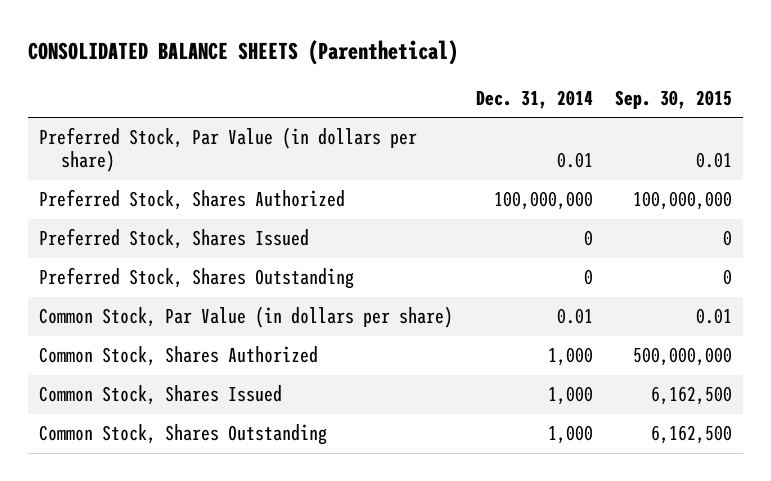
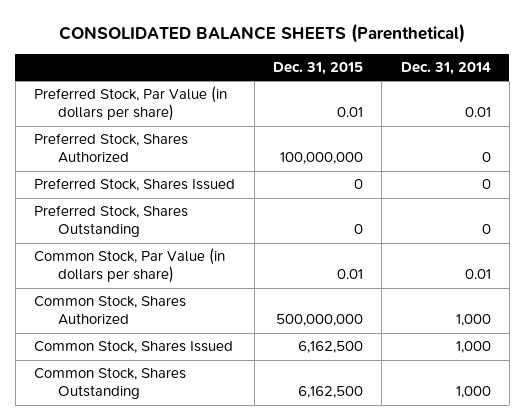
- | Dec. 31, 2014 | Sep. 30, 2015
+ | Dec. 31, 2015 | Dec. 31, 2014
- Preferred Stock, Shares Authorized | 100,000,000 | 100,000,000
+ Preferred Stock, Shares Authorized | 100,000,000 | 0

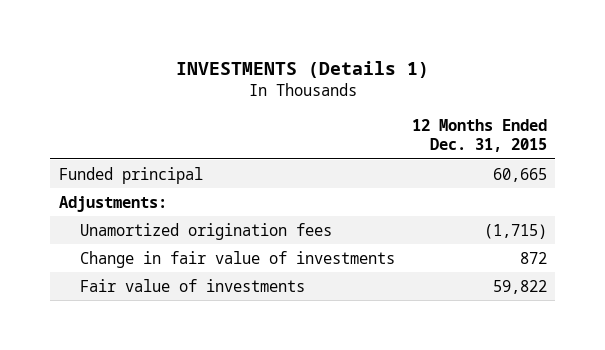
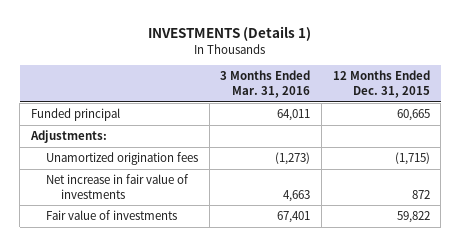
- | 12 Months Ended Dec. 31, 2015
+ | 3 Months Ended Mar. 31, 2016 | 12 Months Ended Dec. 31, 2015
- Change in fair value of investments | 872
+ Net increase in fair value of investments | 4,663 | 872

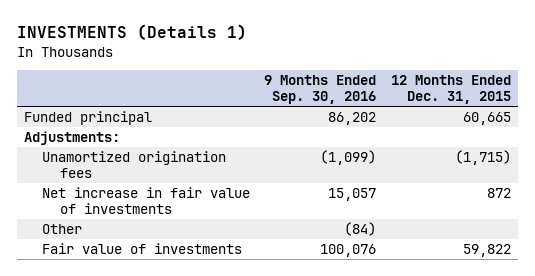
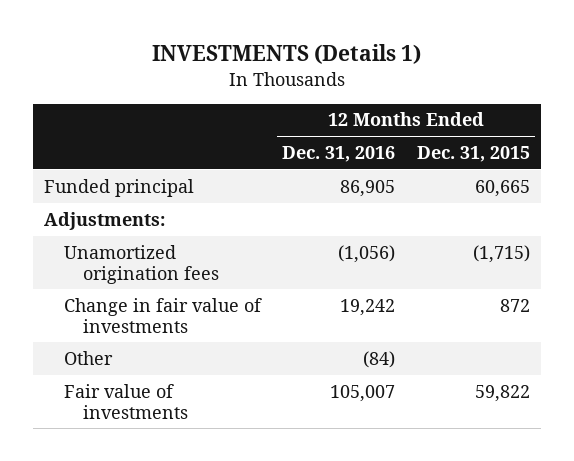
- | 9 Months Ended Sep. 30, 2016 | 12 Months Ended Dec. 31, 2015
+ | 12 Months Ended Dec. 31, 2016 | 12 Months Ended Dec. 31, 2015
- Net increase in fair value of investments | 15,057 | 872
+ Change in fair value of investments | 19,242 | 872

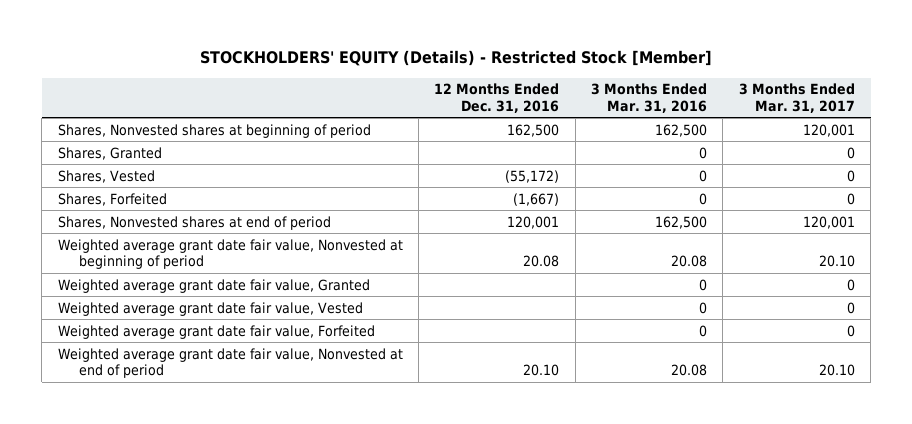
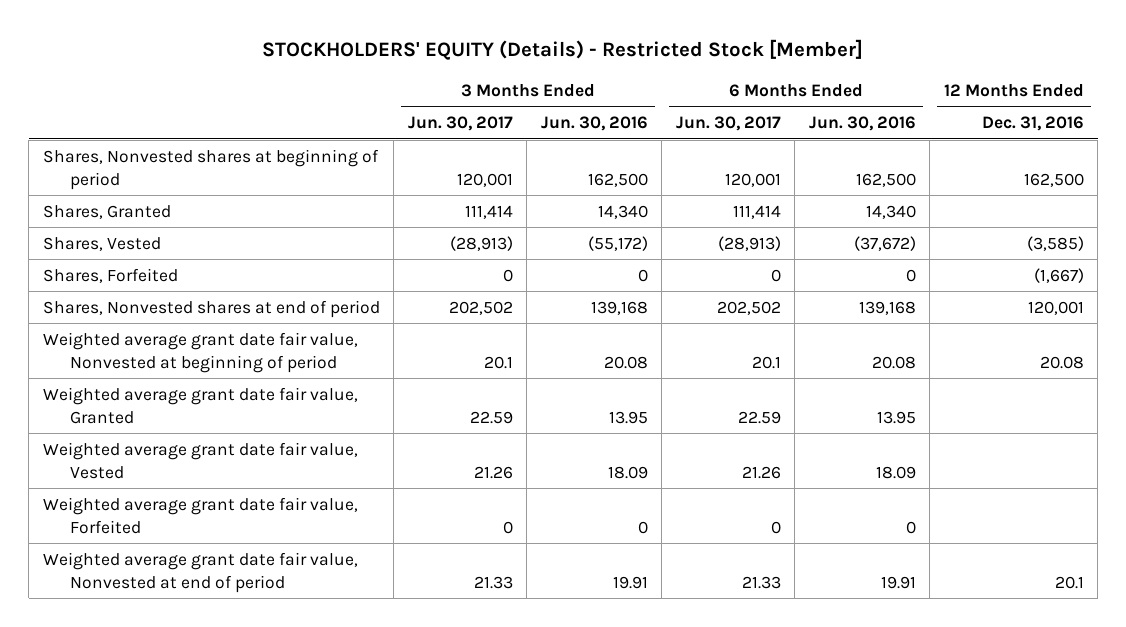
- | 12 Months Ended Dec. 31, 2016 | 3 Months Ended Mar. 31, 2016 | 3 Months Ended Mar. 31, 2017
+ | 3 Months Ended Jun. 30, 2017 | 3 Months Ended Jun. 30, 2016 | 6 Months Ended Jun. 30, 2017 | 6 Months Ended Jun. 30, 2016 | 12 Months Ended Dec. 31, 2016
- Shares, Vested | (55,172) | 0 | 0
+ Shares, Vested | (28,913) | (55,172) | (28,913) | (37,672) | (3,585)
- Weighted average grant date fair value, Nonvested at end of period | 20.10 | 20.08 | 20.10
+ Weighted average grant date fair value, Nonvested at end of period | 21.33 | 19.91 | 21.33 | 19.91 | 20.1

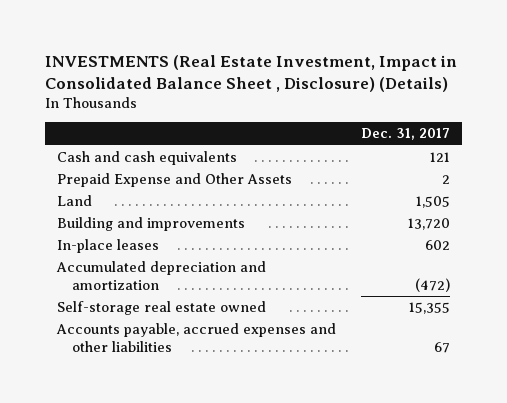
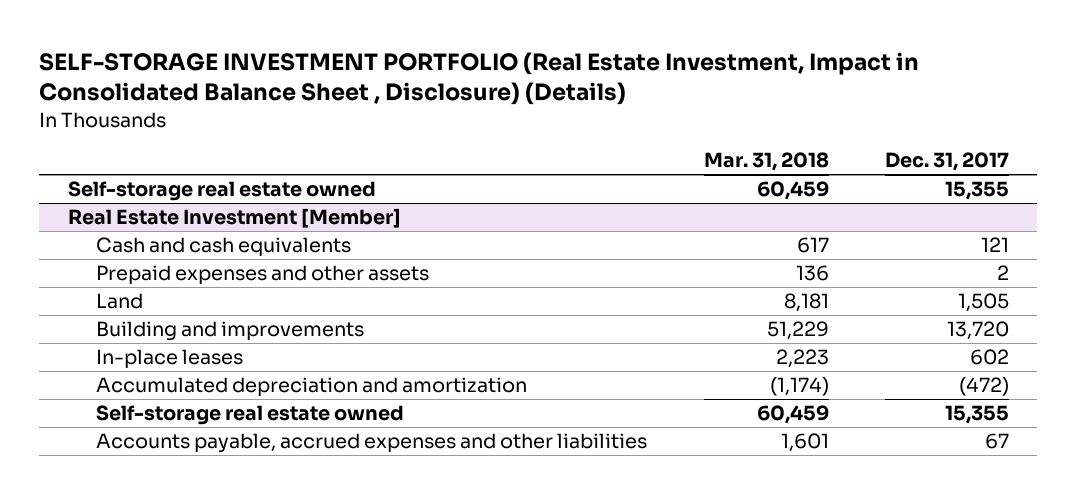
- INVESTMENTS (Real Estate Investment, Impact in Consolidated Balance Sheet , Disclosure) (Details)
+ SELF-STORAGE INVESTMENT PORTFOLIO (Real Estate Investment, Impact in Consolidated Balance Sheet , Disclosure) (Details)
- | Dec. 31, 2017
+ | Mar. 31, 2018 | Dec. 31, 2017
+ Self-storage real estate owned | 60,459 | 15,355
+ Real Estate Investment [Member]
- Prepaid Expense and Other Assets | 2
+ Prepaid expenses and other assets | 136 | 2

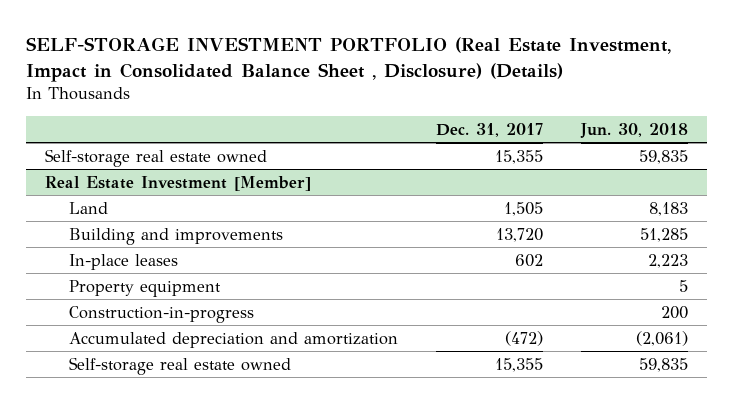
- | Mar. 31, 2018 | Dec. 31, 2017
+ | Dec. 31, 2017 | Jun. 30, 2018
@ Real Estate Investment [Member]
- Cash and cash equivalents | 617 | 121
- Prepaid expenses and other assets | 136 | 2
+ Property equipment | | 5
+ Construction-in-progress | | 200
- Accounts payable, accrued expenses and other liabilities | 1,601 | 67

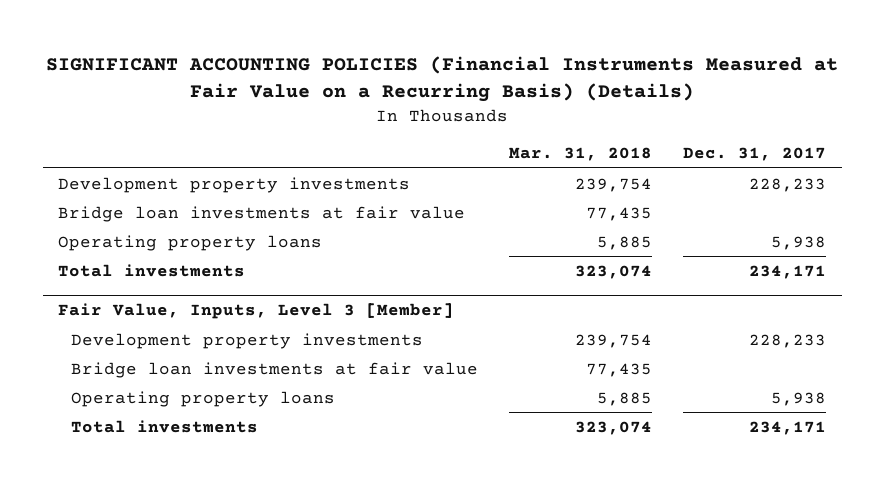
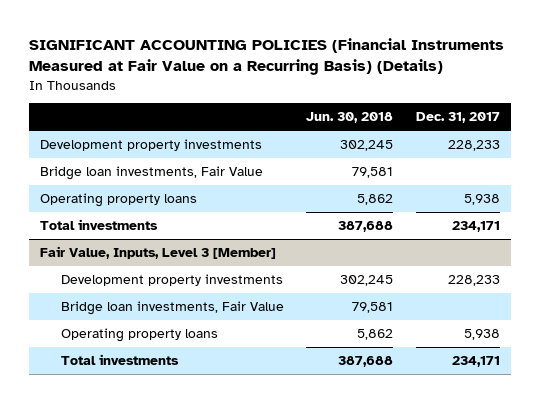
- | Mar. 31, 2018 | Dec. 31, 2017
+ | Jun. 30, 2018 | Dec. 31, 2017
- Bridge loan investments at fair value | 77,435 |
+ Bridge loan investments, Fair Value | 79,581 |
@ Fair Value, Inputs, Level 3 [Member]
- Bridge loan investments at fair value | 77,435 |
+ Bridge loan investments, Fair Value | 79,581 |

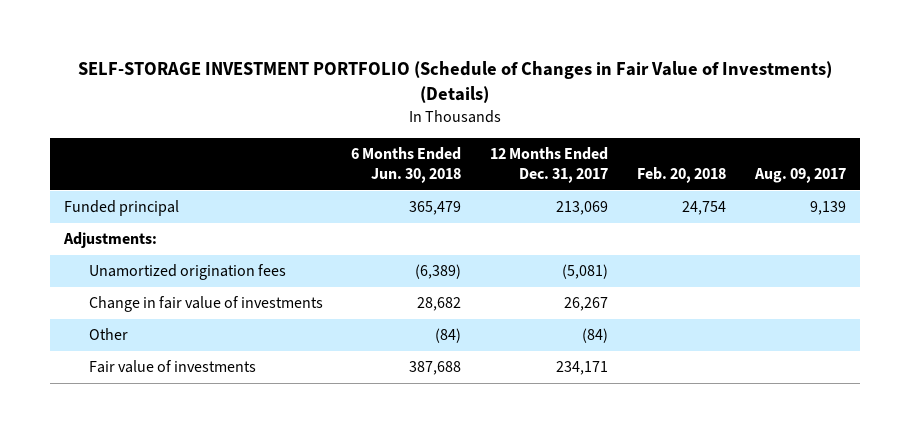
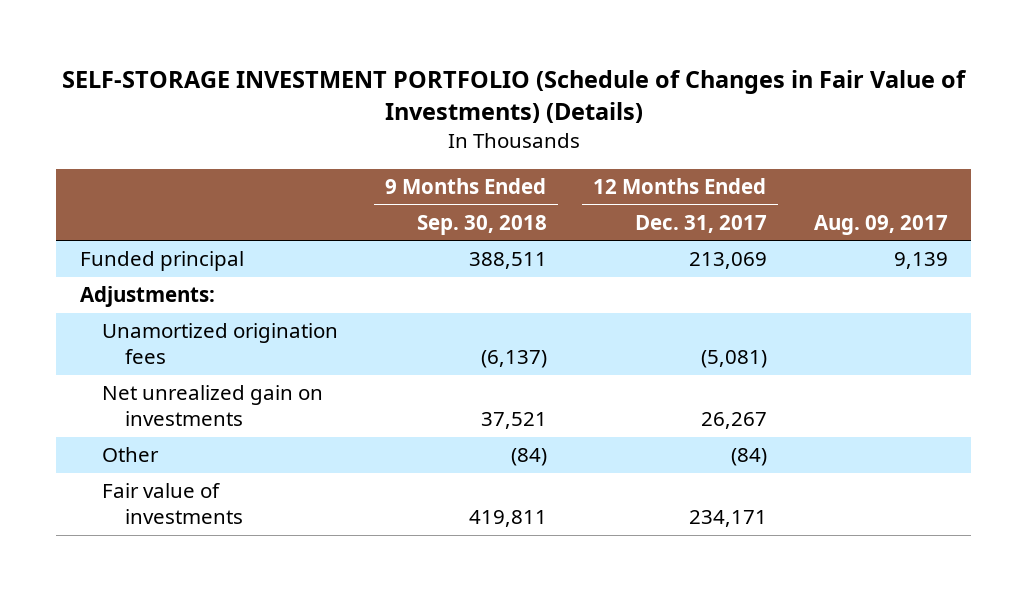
- | 6 Months Ended Jun. 30, 2018 | 12 Months Ended Dec. 31, 2017 | Feb. 20, 2018 | Aug. 09, 2017
+ | 9 Months Ended Sep. 30, 2018 | 12 Months Ended Dec. 31, 2017 | Aug. 09, 2017
- Change in fair value of investments | 28,682 | 26,267 | |
+ Net unrealized gain on investments | 37,521 | 26,267 |

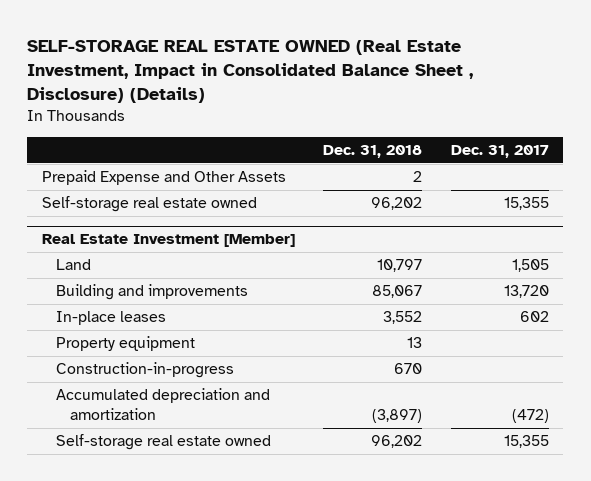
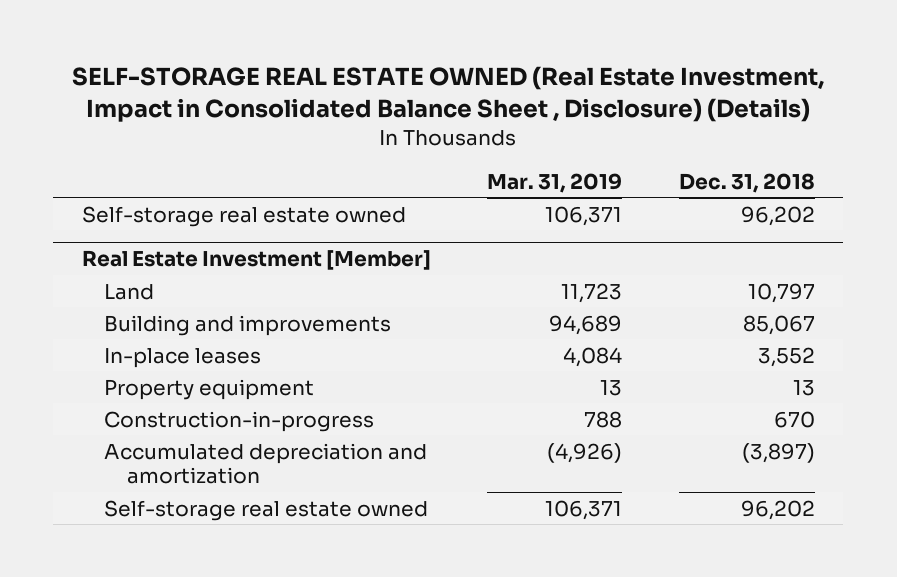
- | Dec. 31, 2018 | Dec. 31, 2017
+ | Mar. 31, 2019 | Dec. 31, 2018
- Prepaid Expense and Other Assets | 2 |

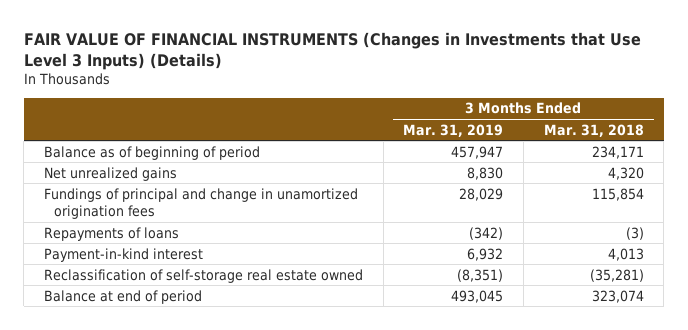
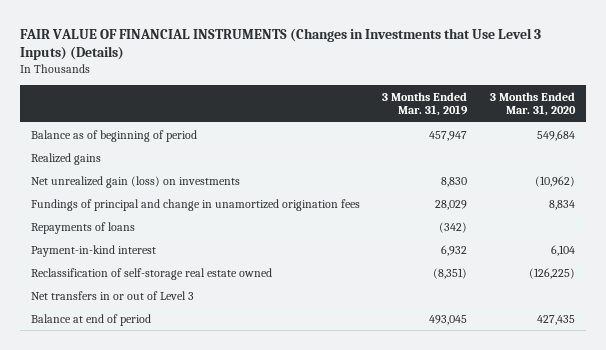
- | 3 Months Ended Mar. 31, 2019 | 3 Months Ended Mar. 31, 2018
+ | 3 Months Ended Mar. 31, 2019 | 3 Months Ended Mar. 31, 2020
- Net unrealized gains | 8,830 | 4,320
+ Realized gains
+ Net unrealized gain (loss) on investments | 8,830 | (10,962)
+ Net transfers in or out of Level 3

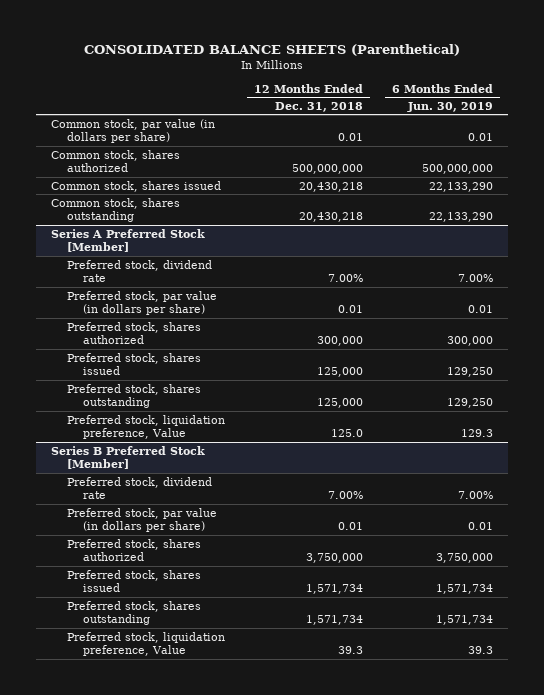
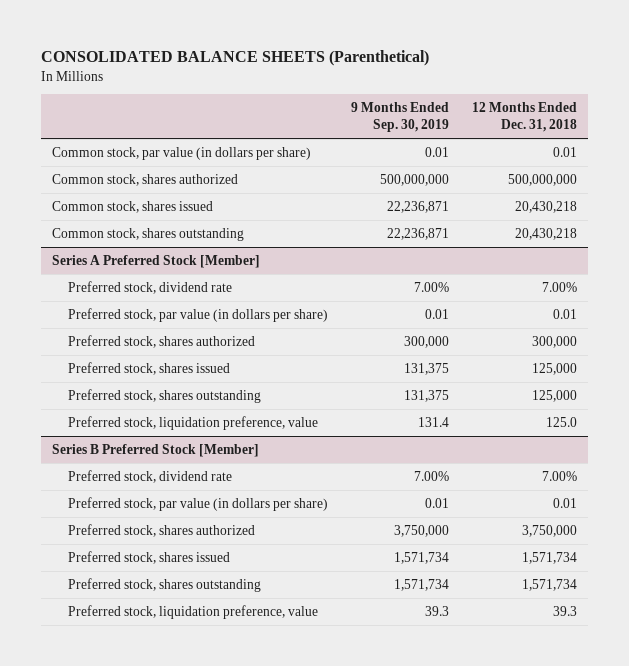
- | 12 Months Ended Dec. 31, 2018 | 6 Months Ended Jun. 30, 2019
+ | 9 Months Ended Sep. 30, 2019 | 12 Months Ended Dec. 31, 2018
@ Series A Preferred Stock [Member]
- Preferred stock, liquidation preference, Value | 125.0 | 129.3
+ Preferred stock, liquidation preference, value | 131.4 | 125.0
@ Series B Preferred Stock [Member]
- Preferred stock, liquidation preference, Value | 39.3 | 39.3
+ Preferred stock, liquidation preference, value | 39.3 | 39.3

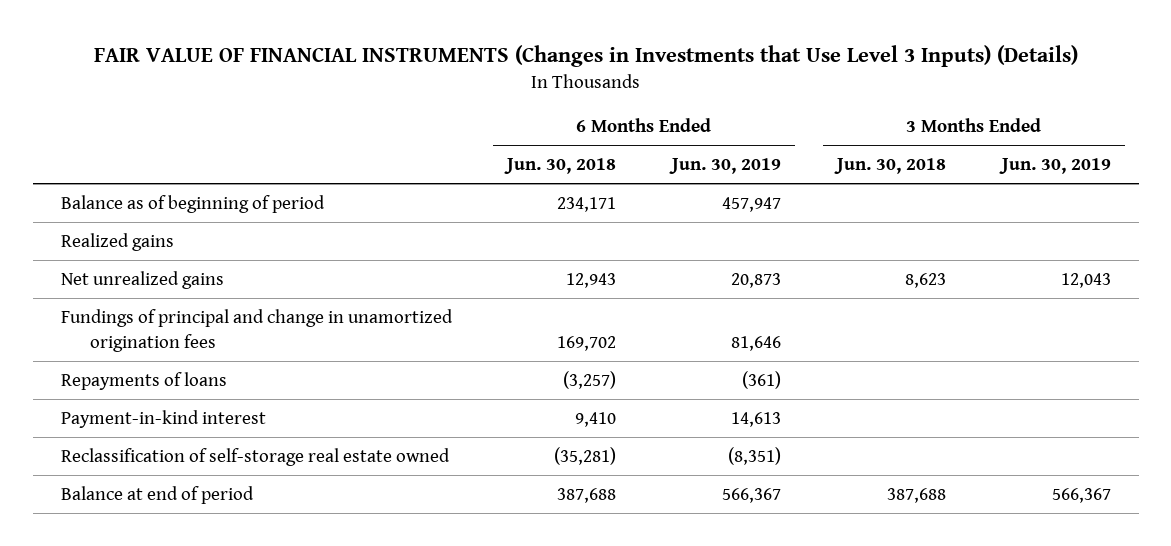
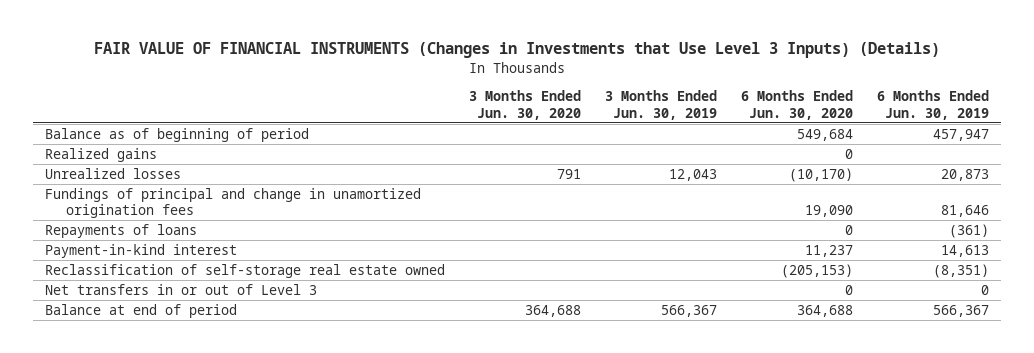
- | 6 Months Ended Jun. 30, 2018 | 6 Months Ended Jun. 30, 2019 | 3 Months Ended Jun. 30, 2018 | 3 Months Ended Jun. 30, 2019
+ | 3 Months Ended Jun. 30, 2020 | 3 Months Ended Jun. 30, 2019 | 6 Months Ended Jun. 30, 2020 | 6 Months Ended Jun. 30, 2019
- Net unrealized gains | 12,943 | 20,873 | 8,623 | 12,043
+ Unrealized losses | 791 | 12,043 | (10,170) | 20,873
+ Net transfers in or out of Level 3 | | | 0 | 0

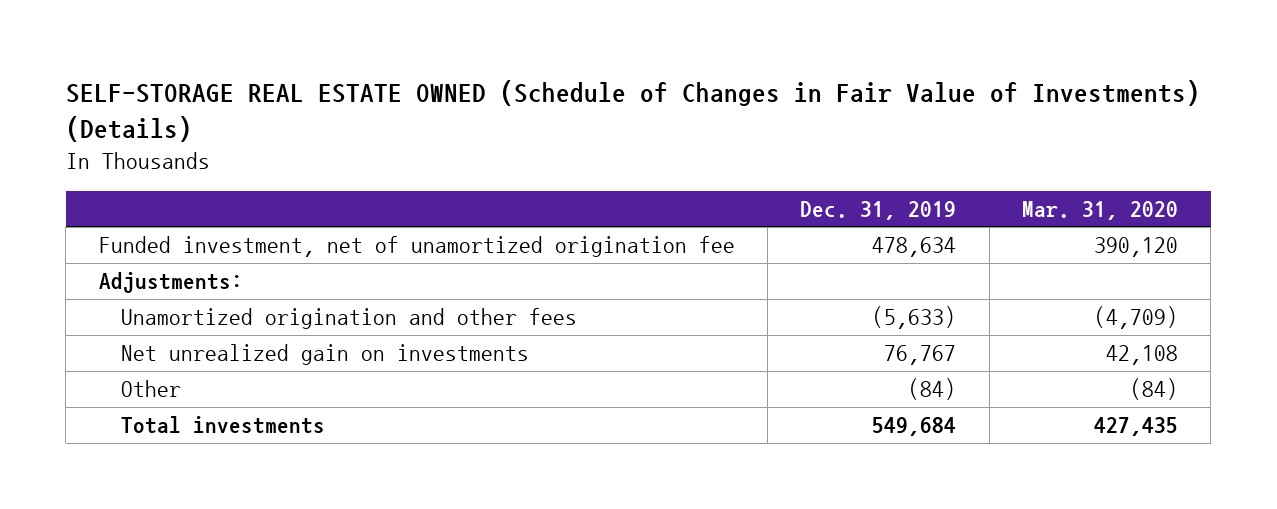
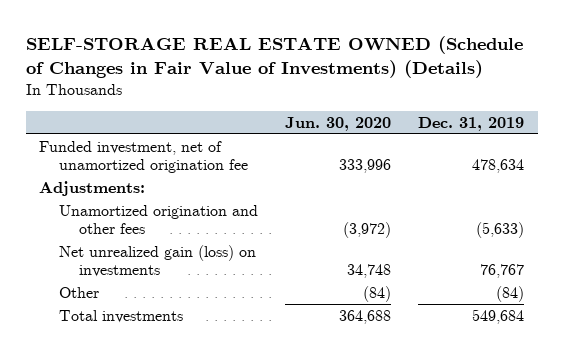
- | Dec. 31, 2019 | Mar. 31, 2020
+ | Jun. 30, 2020 | Dec. 31, 2019
- Net unrealized gain on investments | 76,767 | 42,108
+ Net unrealized gain (loss) on investments | 34,748 | 76,767

